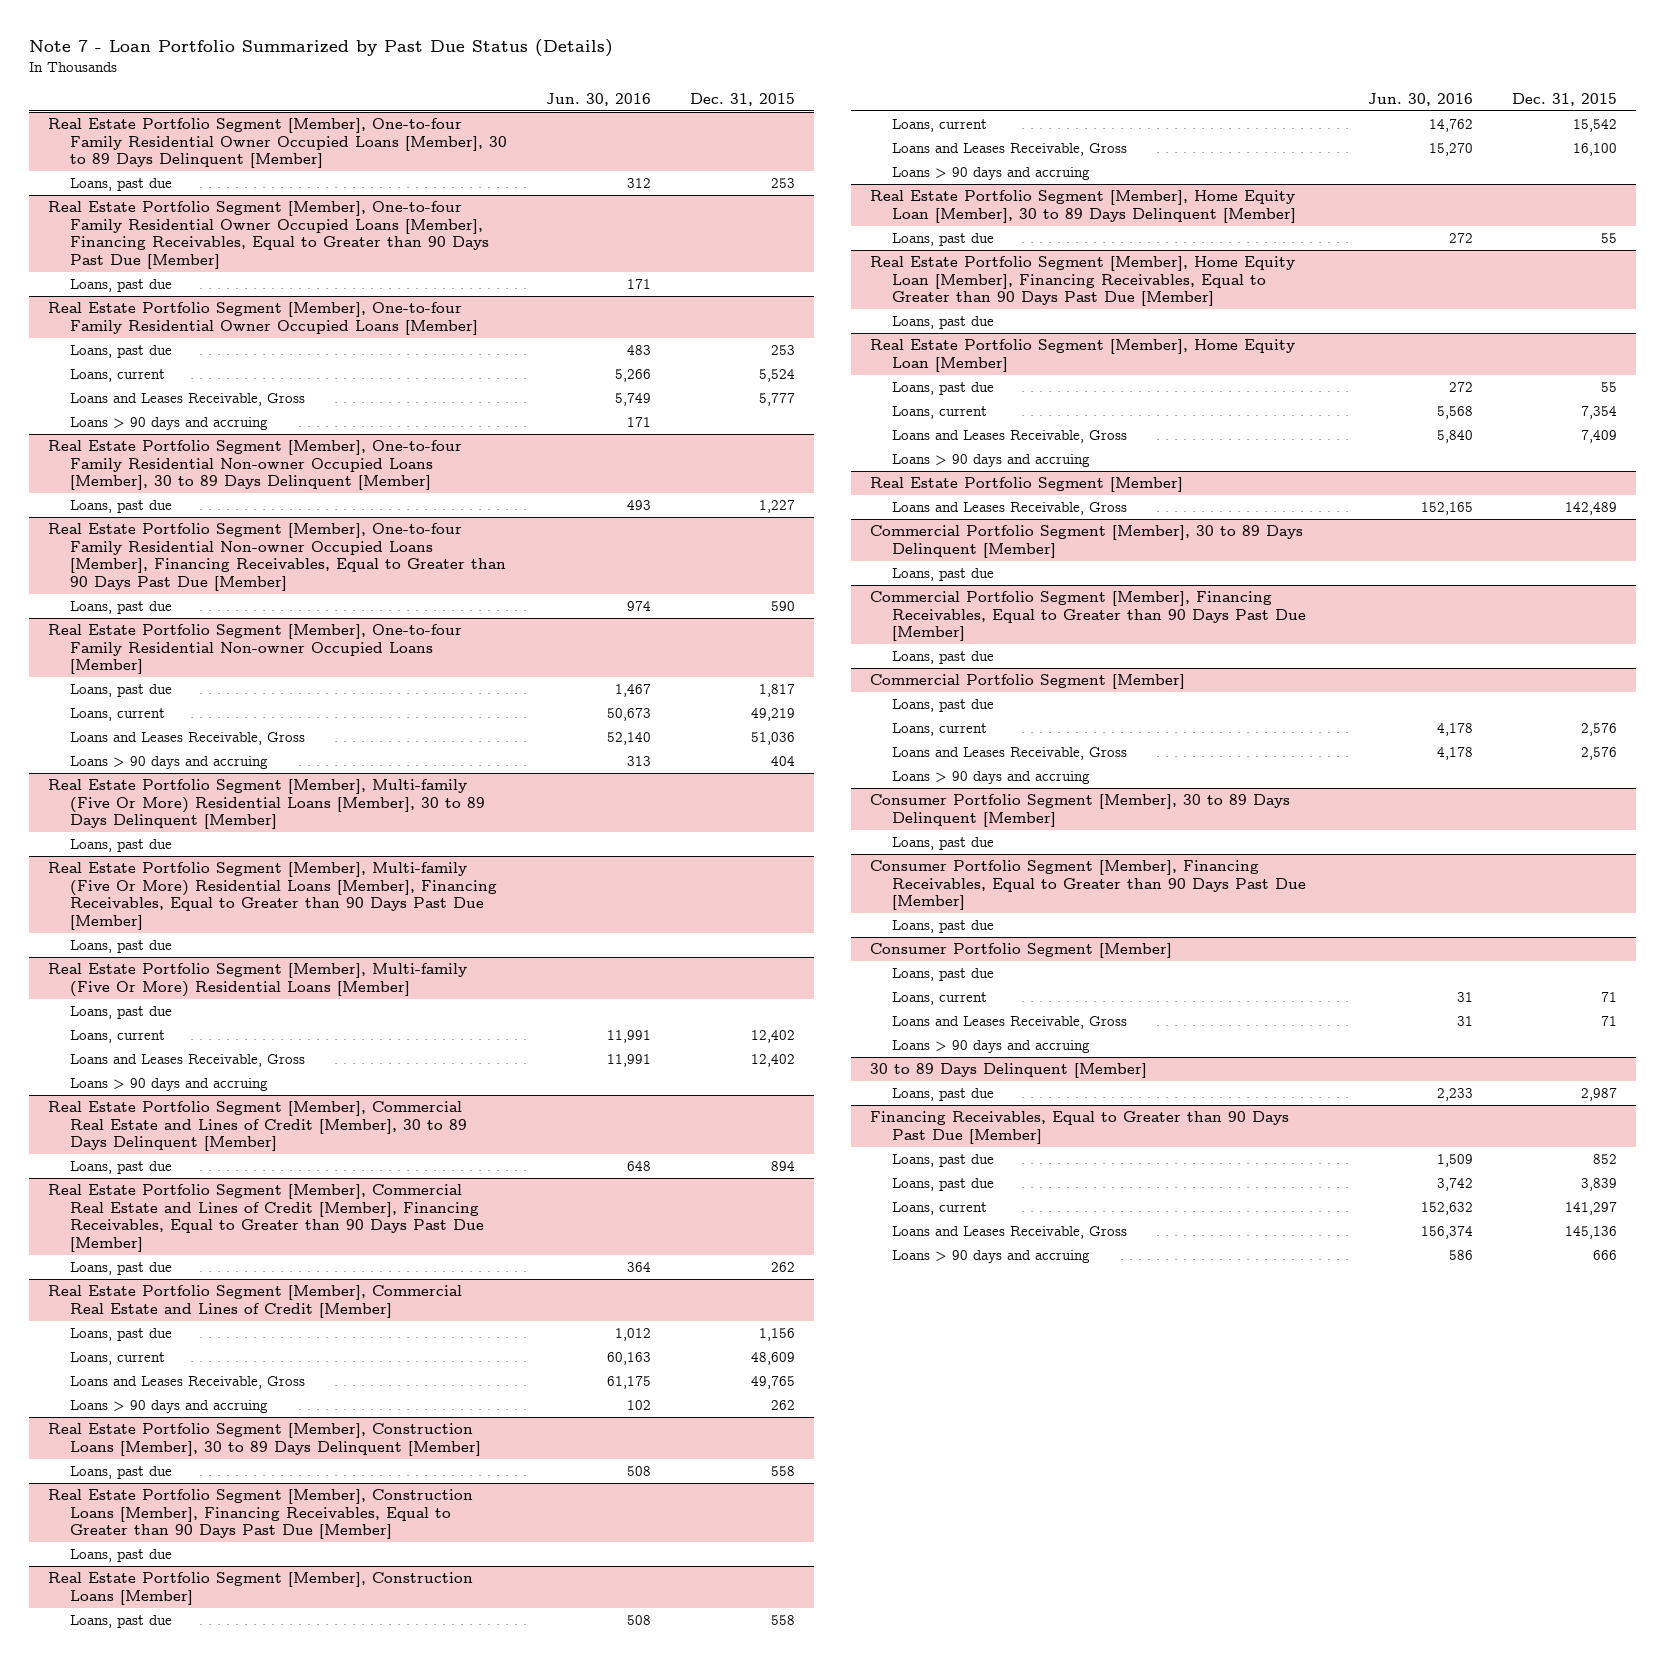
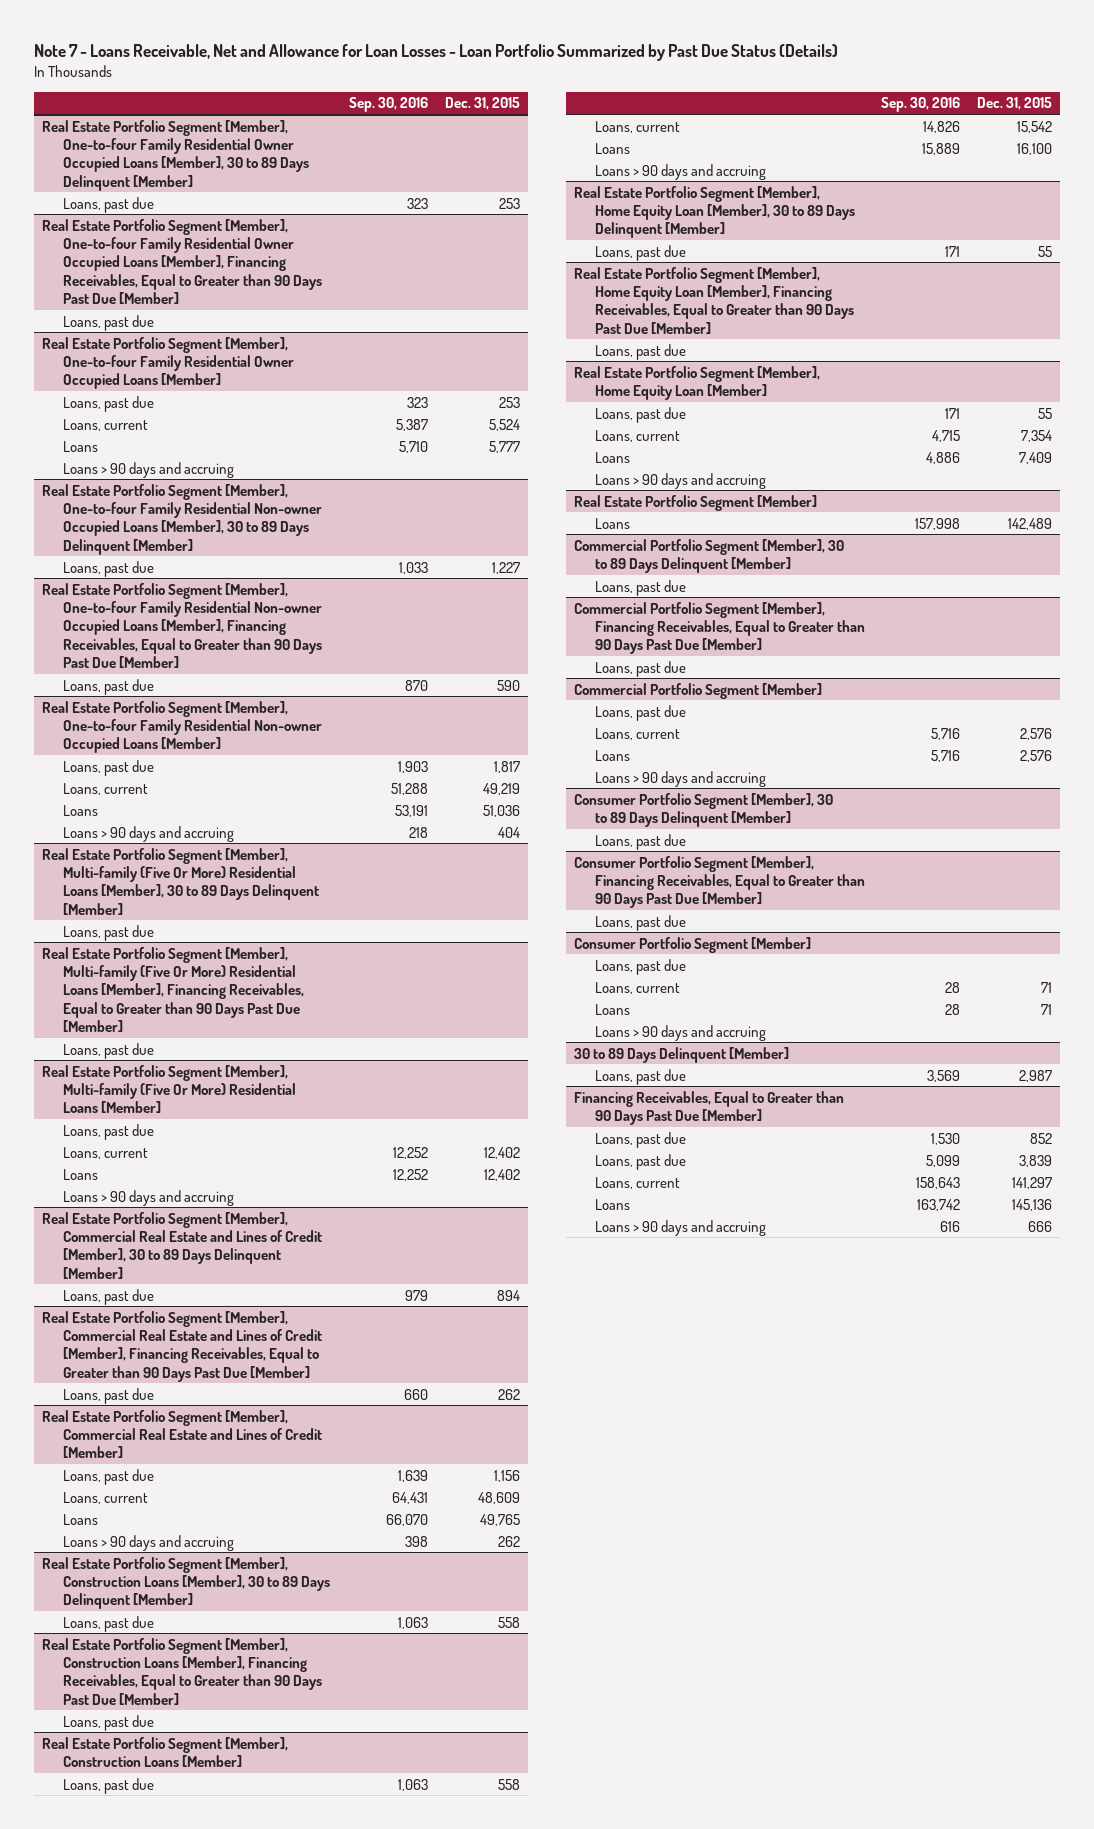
- Note 7 - Loan Portfolio Summarized by Past Due Status (Details)
+ Note 7 - Loans Receivable, Net and Allowance for Loan Losses - Loan Portfolio Summarized by Past Due Status (Details)
- | Jun. 30, 2016 | Dec. 31, 2015
+ | Sep. 30, 2016 | Dec. 31, 2015
@ Real Estate Portfolio Segment [Member], One-to-four Family Residential Owner Occupied Loans [Member]
- Loans and Leases Receivable, Gross | 5,749 | 5,777
+ Loans | 5,710 | 5,777
@ Real Estate Portfolio Segment [Member], One-to-four Family Residential Non-owner Occupied Loans [Member]
- Loans and Leases Receivable, Gross | 52,140 | 51,036
+ Loans | 53,191 | 51,036
@ Real Estate Portfolio Segment [Member], Multi-family (Five Or More) Residential Loans [Member]
- Loans and Leases Receivable, Gross | 11,991 | 12,402
+ Loans | 12,252 | 12,402
@ Real Estate Portfolio Segment [Member], Commercial Real Estate and Lines of Credit [Member]
- Loans and Leases Receivable, Gross | 61,175 | 49,765
+ Loans | 66,070 | 49,765
@ Real Estate Portfolio Segment [Member], Construction Loans [Member]
- Loans and Leases Receivable, Gross | 15,270 | 16,100
+ Loans | 15,889 | 16,100
@ Real Estate Portfolio Segment [Member], Home Equity Loan [Member]
- Loans and Leases Receivable, Gross | 5,840 | 7,409
+ Loans | 4,886 | 7,409
@ Real Estate Portfolio Segment [Member]
- Loans and Leases Receivable, Gross | 152,165 | 142,489
+ Loans | 157,998 | 142,489
@ Commercial Portfolio Segment [Member]
- Loans and Leases Receivable, Gross | 4,178 | 2,576
+ Loans | 5,716 | 2,576
@ Consumer Portfolio Segment [Member]
- Loans and Leases Receivable, Gross | 31 | 71
+ Loans | 28 | 71
@ Financing Receivables, Equal to Greater than 90 Days Past Due [Member]
- Loans and Leases Receivable, Gross | 156,374 | 145,136
+ Loans | 163,742 | 145,136

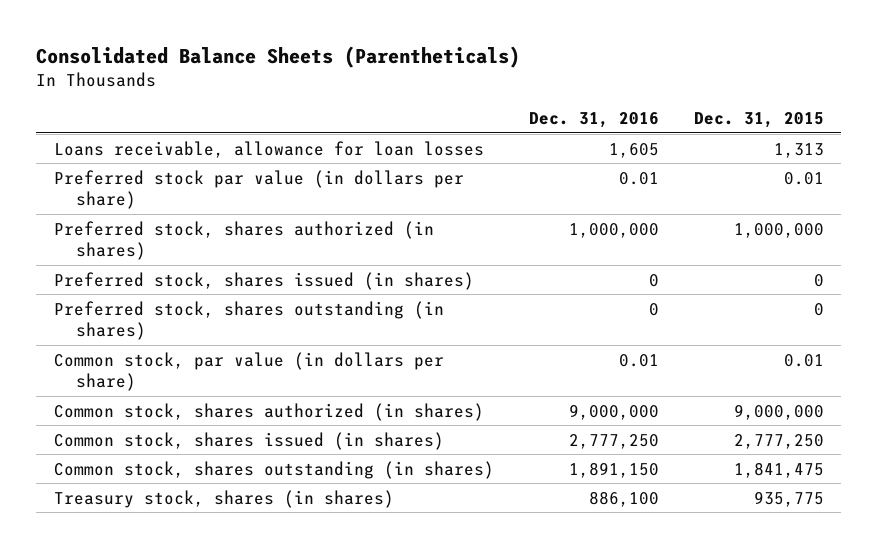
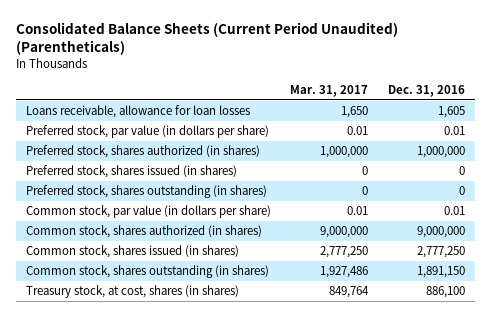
- Consolidated Balance Sheets (Parentheticals)
+ Consolidated Balance Sheets (Current Period Unaudited) (Parentheticals)
- | Dec. 31, 2016 | Dec. 31, 2015
+ | Mar. 31, 2017 | Dec. 31, 2016
- Preferred stock par value (in dollars per share) | 0.01 | 0.01
+ Preferred stock, par value (in dollars per share) | 0.01 | 0.01
- Treasury stock, shares (in shares) | 886,100 | 935,775
+ Treasury stock, at cost, shares (in shares) | 849,764 | 886,100

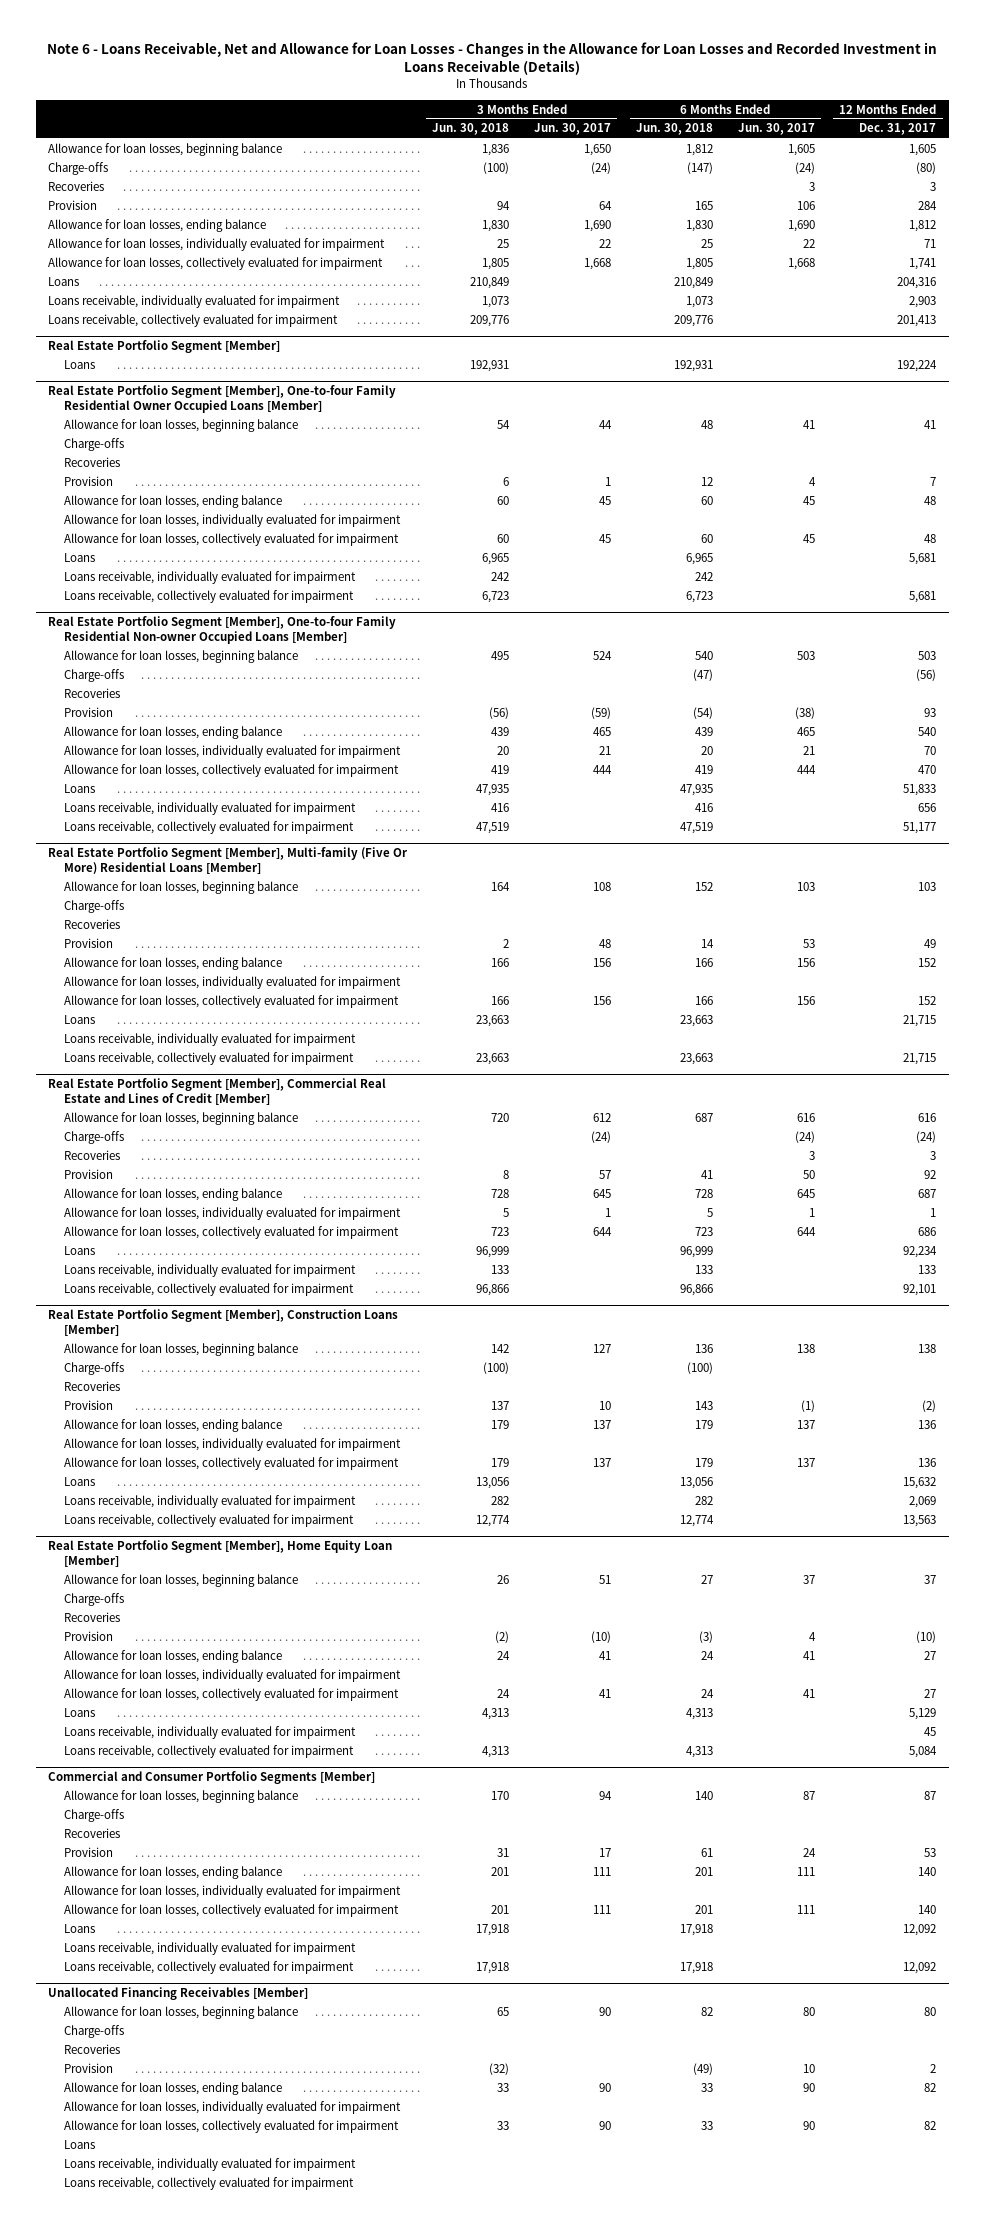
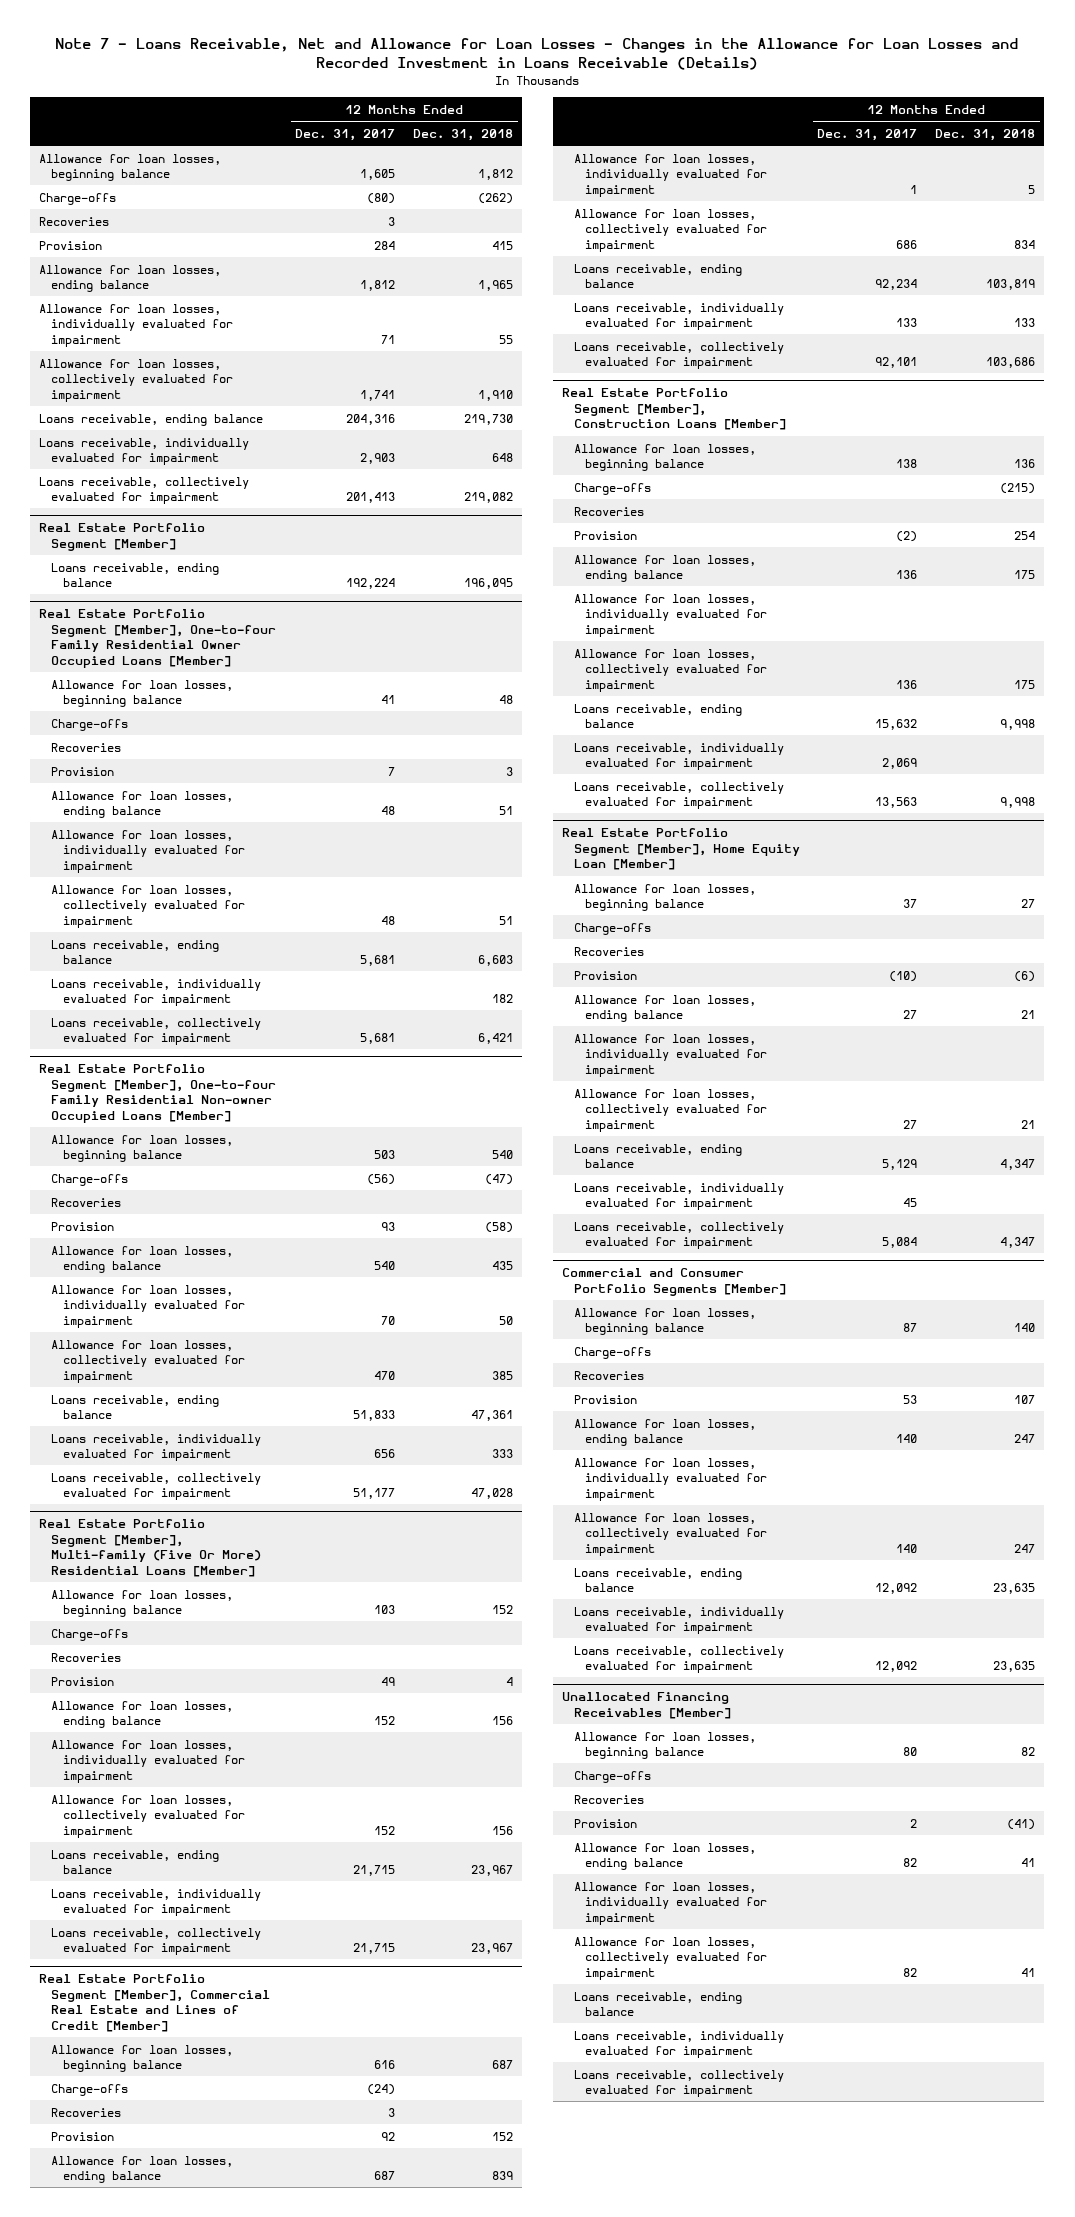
- Note 6 - Loans Receivable, Net and Allowance for Loan Losses - Changes in the Allowance for Loan Losses and Recorded Investment in Loans Receivable (Details)
+ Note 7 - Loans Receivable, Net and Allowance for Loan Losses - Changes in the Allowance for Loan Losses and Recorded Investment in Loans Receivable (Details)
- | 3 Months Ended Jun. 30, 2018 | 3 Months Ended Jun. 30, 2017 | 6 Months Ended Jun. 30, 2018 | 6 Months Ended Jun. 30, 2017 | 12 Months Ended Dec. 31, 2017
+ | 12 Months Ended Dec. 31, 2017 | 12 Months Ended Dec. 31, 2018
- Loans | 210,849 | | 210,849 | | 204,316
+ Loans receivable, ending balance | 204,316 | 219,730
@ Real Estate Portfolio Segment [Member]
- Loans | 192,931 | | 192,931 | | 192,224
+ Loans receivable, ending balance | 192,224 | 196,095
@ Real Estate Portfolio Segment [Member], One-to-four Family Residential Owner Occupied Loans [Member]
- Loans | 6,965 | | 6,965 | | 5,681
+ Loans receivable, ending balance | 5,681 | 6,603
@ Real Estate Portfolio Segment [Member], One-to-four Family Residential Non-owner Occupied Loans [Member]
- Loans | 47,935 | | 47,935 | | 51,833
+ Loans receivable, ending balance | 51,833 | 47,361
@ Real Estate Portfolio Segment [Member], Multi-family (Five Or More) Residential Loans [Member]
- Loans | 23,663 | | 23,663 | | 21,715
+ Loans receivable, ending balance | 21,715 | 23,967
@ Real Estate Portfolio Segment [Member], Commercial Real Estate and Lines of Credit [Member]
- Loans | 96,999 | | 96,999 | | 92,234
+ Loans receivable, ending balance | 92,234 | 103,819
@ Real Estate Portfolio Segment [Member], Construction Loans [Member]
- Loans | 13,056 | | 13,056 | | 15,632
+ Loans receivable, ending balance | 15,632 | 9,998
@ Real Estate Portfolio Segment [Member], Home Equity Loan [Member]
- Loans | 4,313 | | 4,313 | | 5,129
+ Loans receivable, ending balance | 5,129 | 4,347
@ Commercial and Consumer Portfolio Segments [Member]
- Loans | 17,918 | | 17,918 | | 12,092
+ Loans receivable, ending balance | 12,092 | 23,635
@ Unallocated Financing Receivables [Member]
- Loans
+ Loans receivable, ending balance

